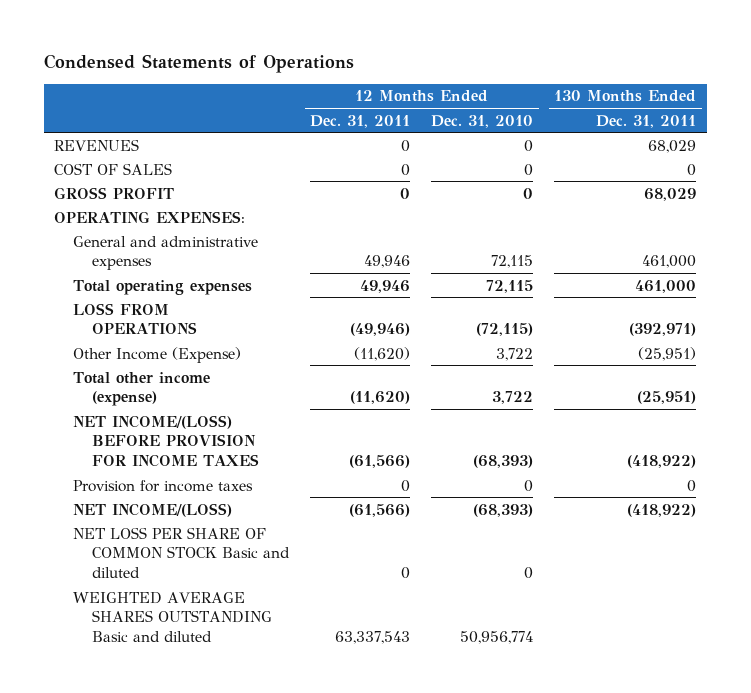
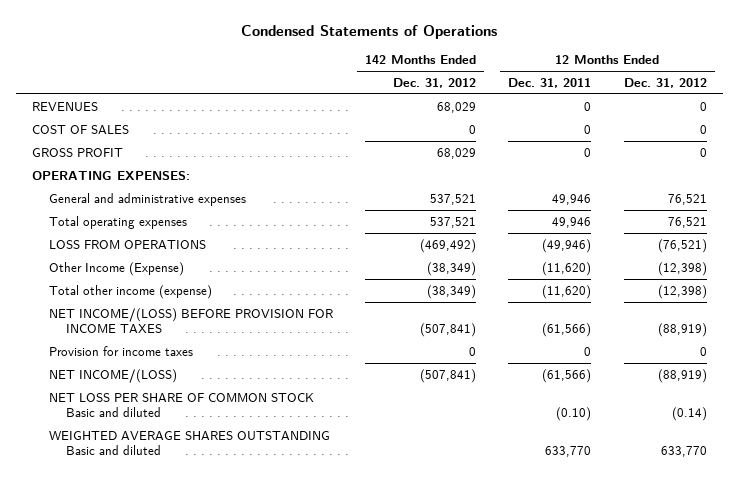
- | 12 Months Ended Dec. 31, 2011 | 12 Months Ended Dec. 31, 2010 | 130 Months Ended Dec. 31, 2011
+ | 142 Months Ended Dec. 31, 2012 | 12 Months Ended Dec. 31, 2011 | 12 Months Ended Dec. 31, 2012
- NET LOSS PER SHARE OF COMMON STOCK Basic and diluted | 0 | 0 |
- WEIGHTED AVERAGE SHARES OUTSTANDING Basic and diluted | 63,337,543 | 50,956,774 |
+ NET LOSS PER SHARE OF COMMON STOCK Basic and diluted | | (0.10) | (0.14)
+ WEIGHTED AVERAGE SHARES OUTSTANDING Basic and diluted | | 633,770 | 633,770

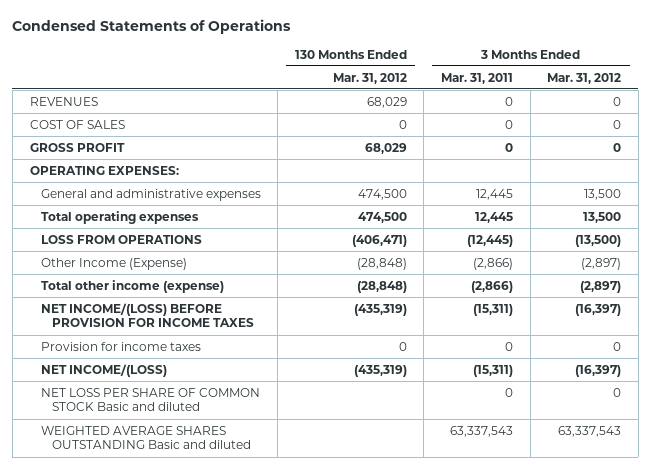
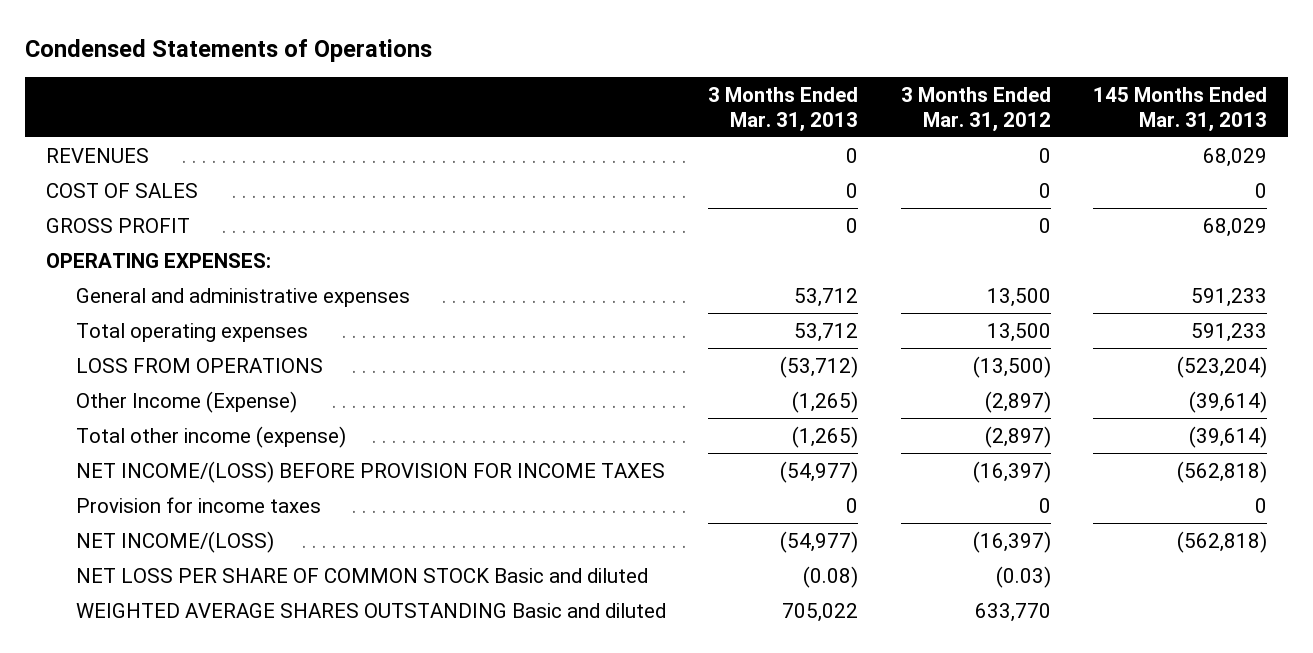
- | 130 Months Ended Mar. 31, 2012 | 3 Months Ended Mar. 31, 2011 | 3 Months Ended Mar. 31, 2012
+ | 3 Months Ended Mar. 31, 2013 | 3 Months Ended Mar. 31, 2012 | 145 Months Ended Mar. 31, 2013
- NET LOSS PER SHARE OF COMMON STOCK Basic and diluted | | 0 | 0
- WEIGHTED AVERAGE SHARES OUTSTANDING Basic and diluted | | 63,337,543 | 63,337,543
+ NET LOSS PER SHARE OF COMMON STOCK Basic and diluted | (0.08) | (0.03) |
+ WEIGHTED AVERAGE SHARES OUTSTANDING Basic and diluted | 705,022 | 633,770 |

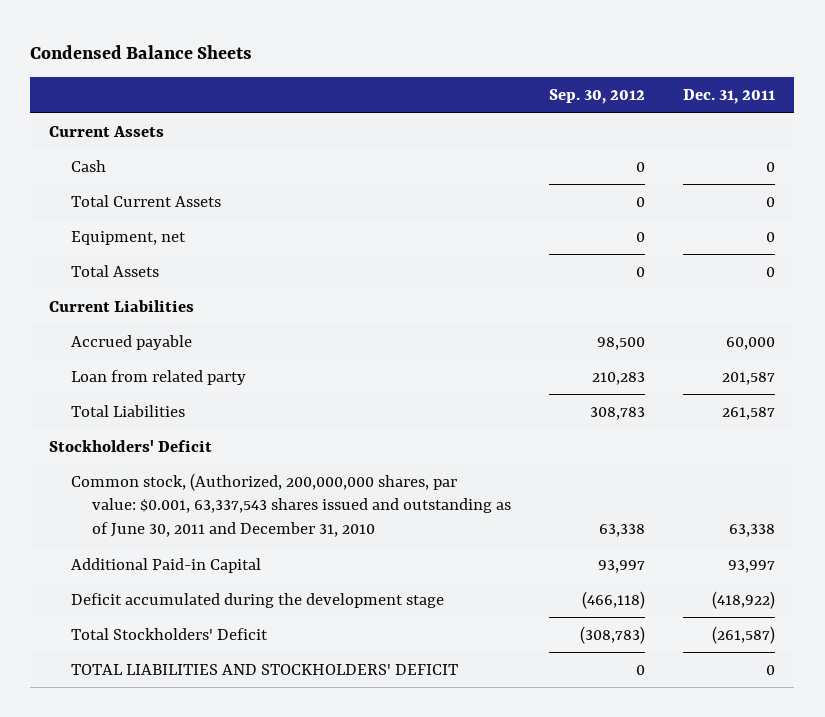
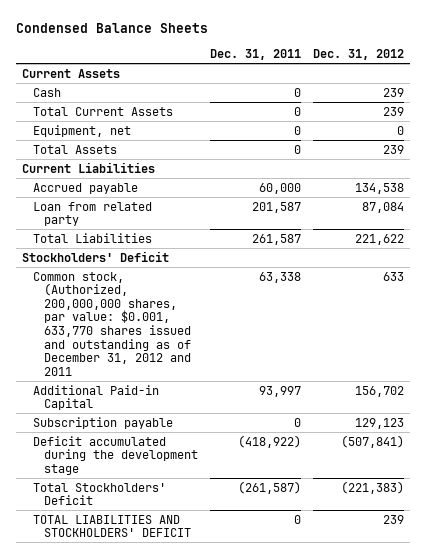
- | Sep. 30, 2012 | Dec. 31, 2011
+ | Dec. 31, 2011 | Dec. 31, 2012
- Common stock, (Authorized, 200,000,000 shares, par value: $0.001, 63,337,543 shares issued and outstanding as of June 30, 2011 and December 31, 2010 | 63,338 | 63,338
+ Common stock, (Authorized, 200,000,000 shares, par value: $0.001, 633,770 shares issued and outstanding as of December 31, 2012 and 2011 | 63,338 | 633
+ Subscription payable | 0 | 129,123

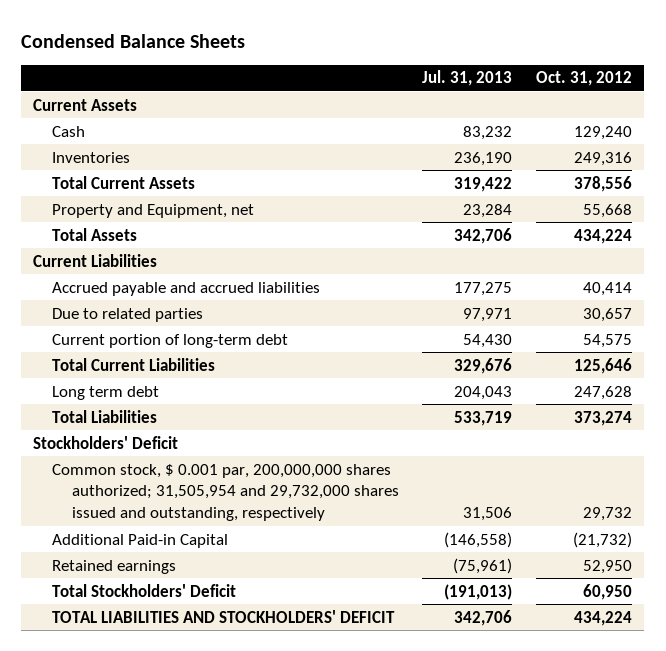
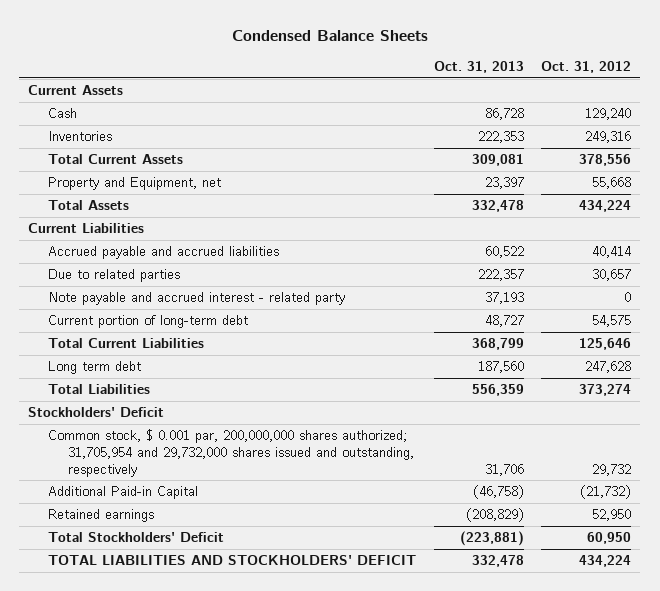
- | Jul. 31, 2013 | Oct. 31, 2012
+ | Oct. 31, 2013 | Oct. 31, 2012
+ Note payable and accrued interest - related party | 37,193 | 0
- Common stock, $ 0.001 par, 200,000,000 shares authorized; 31,505,954 and 29,732,000 shares issued and outstanding, respectively | 31,506 | 29,732
+ Common stock, $ 0.001 par, 200,000,000 shares authorized; 31,705,954 and 29,732,000 shares issued and outstanding, respectively | 31,706 | 29,732

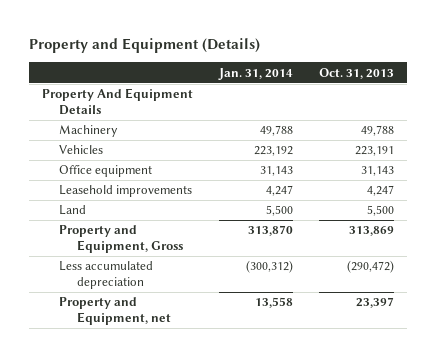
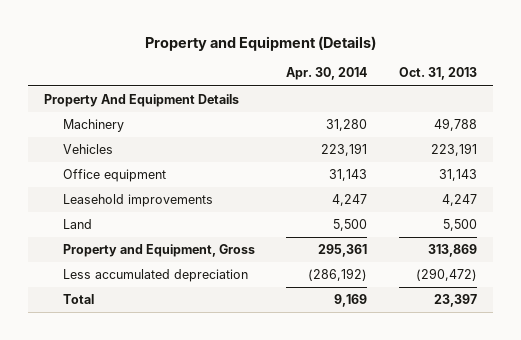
- | Jan. 31, 2014 | Oct. 31, 2013
+ | Apr. 30, 2014 | Oct. 31, 2013
- Property and Equipment, net | 13,558 | 23,397
+ Total | 9,169 | 23,397

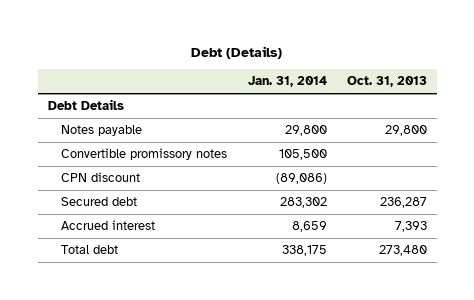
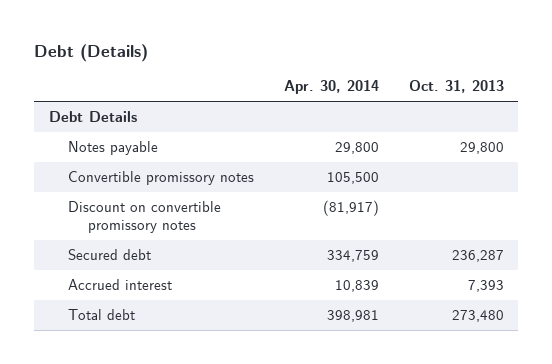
- | Jan. 31, 2014 | Oct. 31, 2013
+ | Apr. 30, 2014 | Oct. 31, 2013
- CPN discount | (89,086) |
+ Discount on convertible promissory notes | (81,917) |

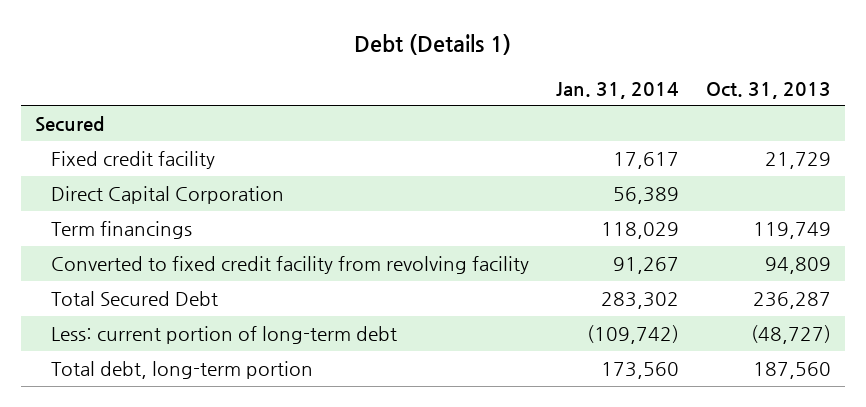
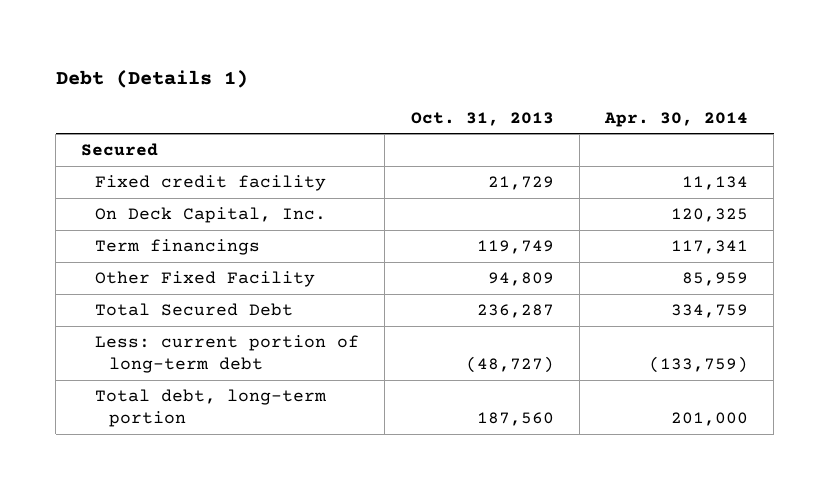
- | Jan. 31, 2014 | Oct. 31, 2013
+ | Oct. 31, 2013 | Apr. 30, 2014
- Direct Capital Corporation | 56,389 |
+ On Deck Capital, Inc. | | 120,325
- Converted to fixed credit facility from revolving facility | 91,267 | 94,809
+ Other Fixed Facility | 94,809 | 85,959

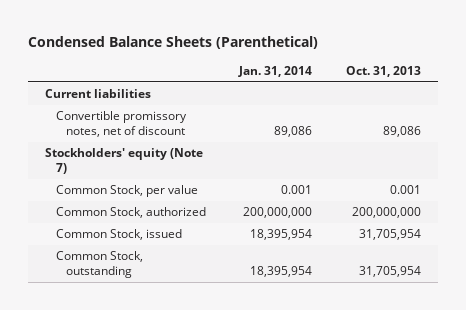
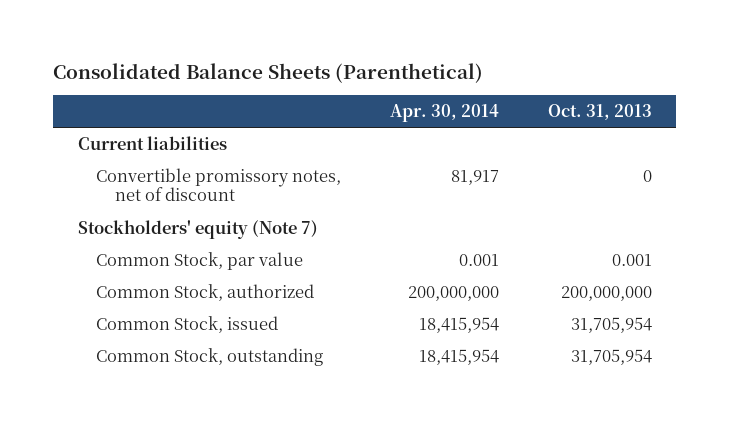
- Condensed Balance Sheets (Parenthetical)
+ Consolidated Balance Sheets (Parenthetical)
- | Jan. 31, 2014 | Oct. 31, 2013
+ | Apr. 30, 2014 | Oct. 31, 2013
- Convertible promissory notes, net of discount | 89,086 | 89,086
+ Convertible promissory notes, net of discount | 81,917 | 0
- Common Stock, per value | 0.001 | 0.001
+ Common Stock, par value | 0.001 | 0.001

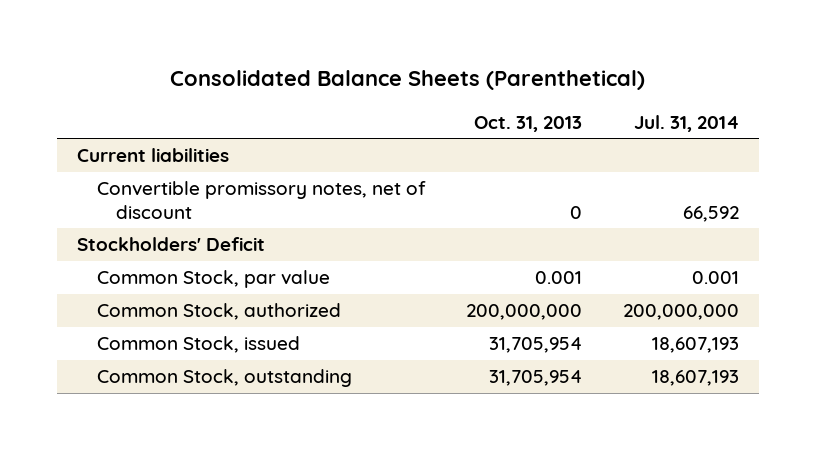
- | Apr. 30, 2014 | Oct. 31, 2013
+ | Oct. 31, 2013 | Jul. 31, 2014
- Stockholders' equity (Note 7)
+ Stockholders' Deficit

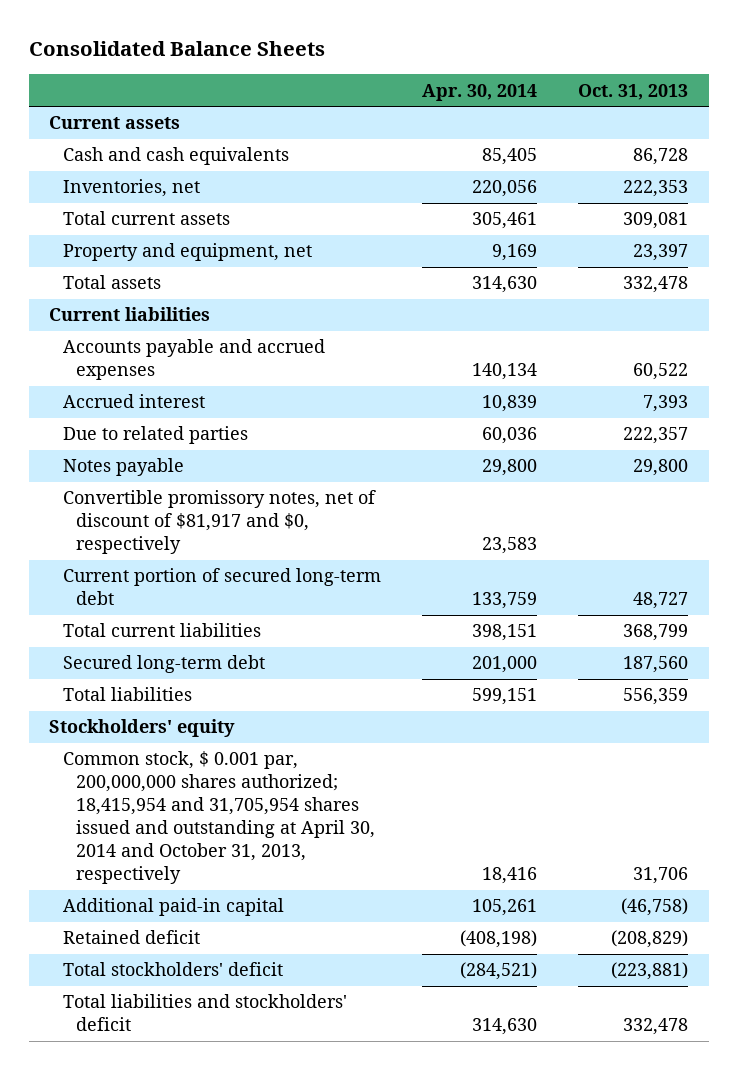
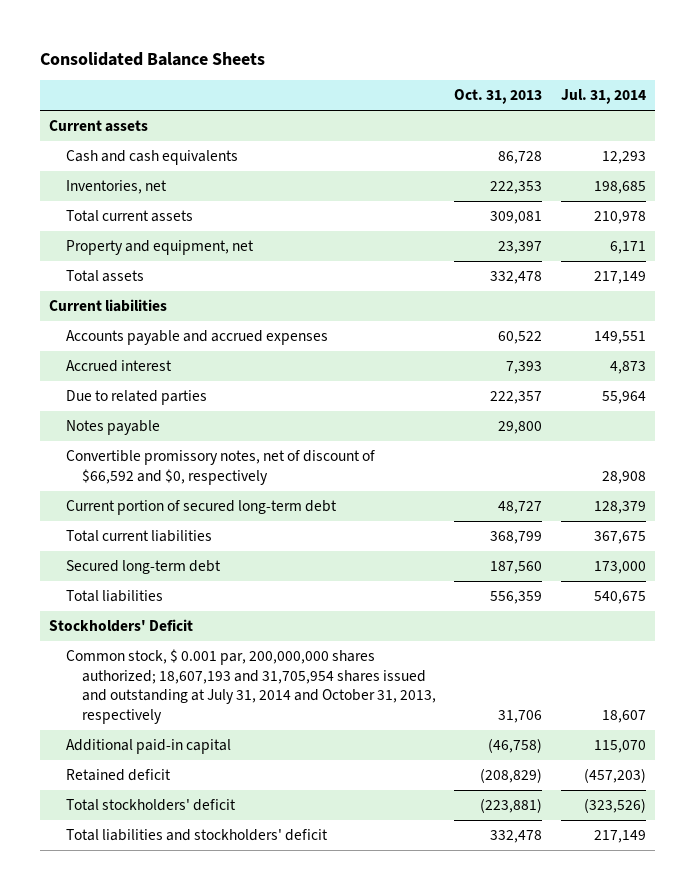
- | Apr. 30, 2014 | Oct. 31, 2013
+ | Oct. 31, 2013 | Jul. 31, 2014
- Convertible promissory notes, net of discount of $81,917 and $0, respectively | 23,583 |
+ Convertible promissory notes, net of discount of $66,592 and $0, respectively | | 28,908
- Stockholders' equity
- Common stock, $ 0.001 par, 200,000,000 shares authorized; 18,415,954 and 31,705,954 shares issued and outstanding at April 30, 2014 and October 31, 2013, respectively | 18,416 | 31,706
+ Stockholders' Deficit
+ Common stock, $ 0.001 par, 200,000,000 shares authorized; 18,607,193 and 31,705,954 shares issued and outstanding at July 31, 2014 and October 31, 2013, respectively | 31,706 | 18,607

